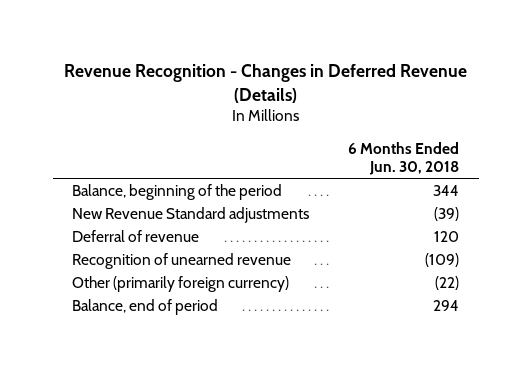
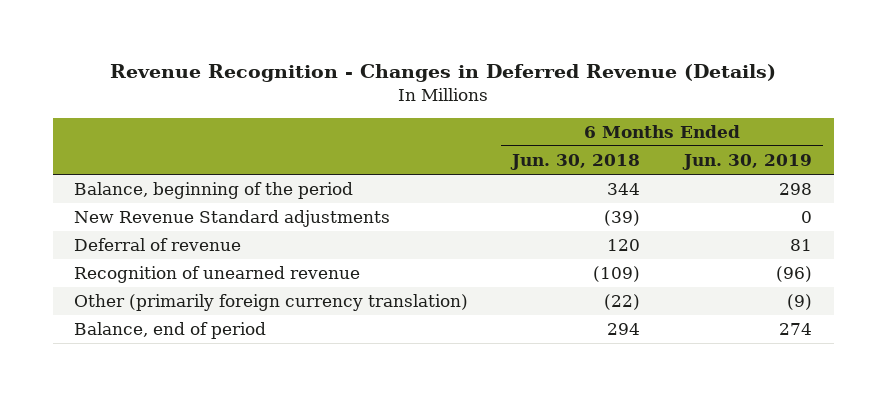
- | 6 Months Ended Jun. 30, 2018
+ | 6 Months Ended Jun. 30, 2018 | 6 Months Ended Jun. 30, 2019
- Other (primarily foreign currency) | (22)
+ Other (primarily foreign currency translation) | (22) | (9)

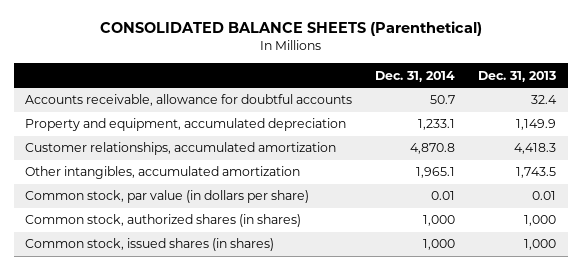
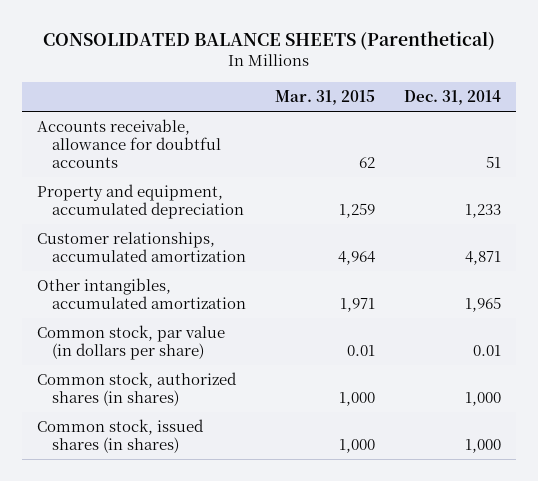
- | Dec. 31, 2014 | Dec. 31, 2013
+ | Mar. 31, 2015 | Dec. 31, 2014
- Accounts receivable, allowance for doubtful accounts | 50.7 | 32.4
- Property and equipment, accumulated depreciation | 1,233.1 | 1,149.9
- Customer relationships, accumulated amortization | 4,870.8 | 4,418.3
- Other intangibles, accumulated amortization | 1,965.1 | 1,743.5
+ Accounts receivable, allowance for doubtful accounts | 62 | 51
+ Property and equipment, accumulated depreciation | 1,259 | 1,233
+ Customer relationships, accumulated amortization | 4,964 | 4,871
+ Other intangibles, accumulated amortization | 1,971 | 1,965

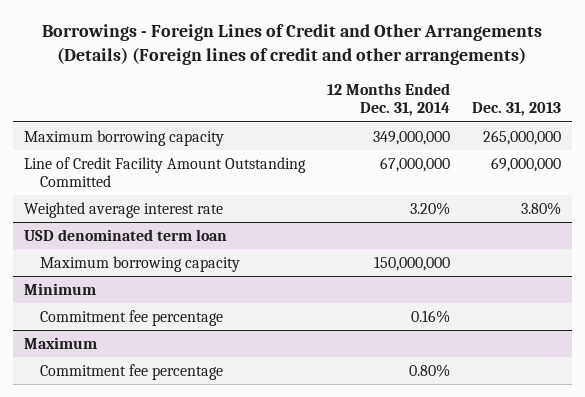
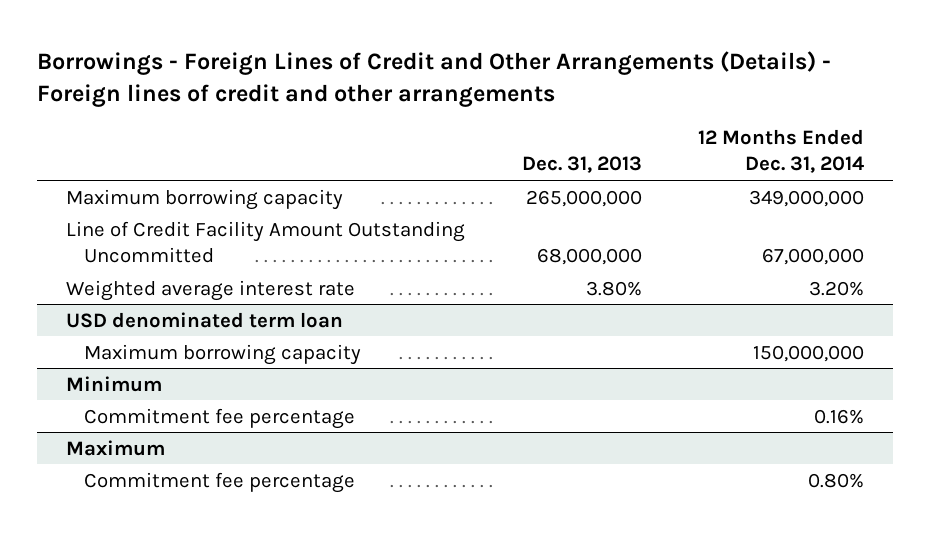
- Borrowings - Foreign Lines of Credit and Other Arrangements (Details) (Foreign lines of credit and other arrangements)
+ Borrowings - Foreign Lines of Credit and Other Arrangements (Details) - Foreign lines of credit and other arrangements
- | 12 Months Ended Dec. 31, 2014 | Dec. 31, 2013
+ | Dec. 31, 2013 | 12 Months Ended Dec. 31, 2014
- Line of Credit Facility Amount Outstanding Committed | 67,000,000 | 69,000,000
+ Line of Credit Facility Amount Outstanding Uncommitted | 68,000,000 | 67,000,000

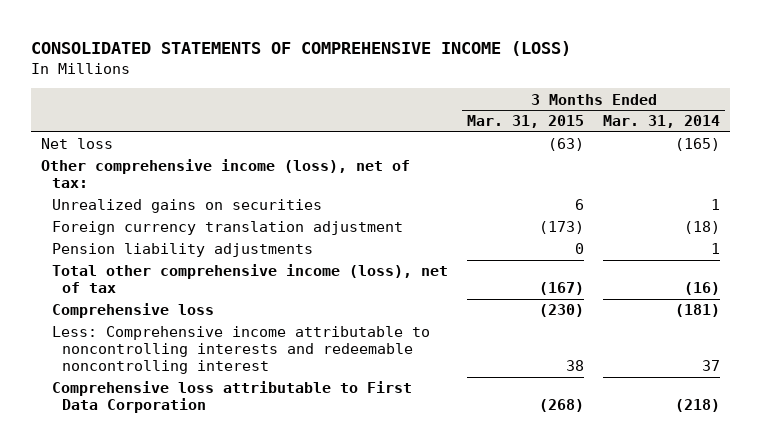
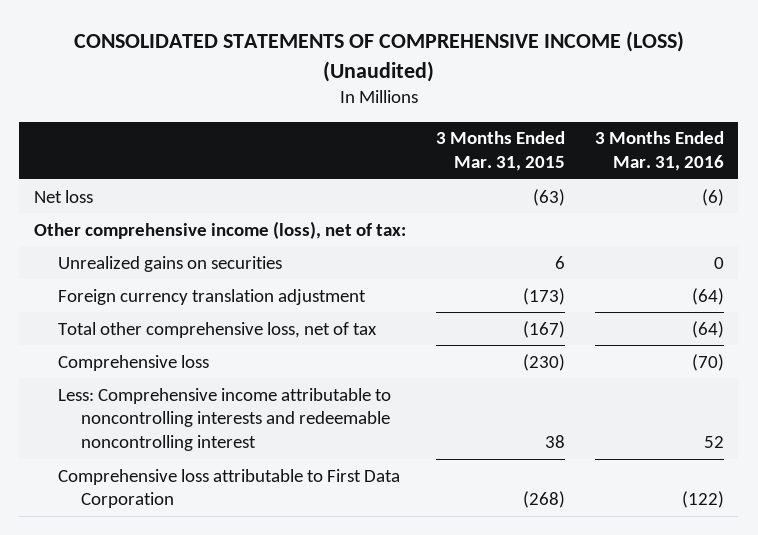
- CONSOLIDATED STATEMENTS OF COMPREHENSIVE INCOME (LOSS)
+ CONSOLIDATED STATEMENTS OF COMPREHENSIVE INCOME (LOSS) (Unaudited)
- | 3 Months Ended Mar. 31, 2015 | 3 Months Ended Mar. 31, 2014
+ | 3 Months Ended Mar. 31, 2015 | 3 Months Ended Mar. 31, 2016
- Pension liability adjustments | 0 | 1
- Total other comprehensive income (loss), net of tax | (167) | (16)
+ Total other comprehensive loss, net of tax | (167) | (64)

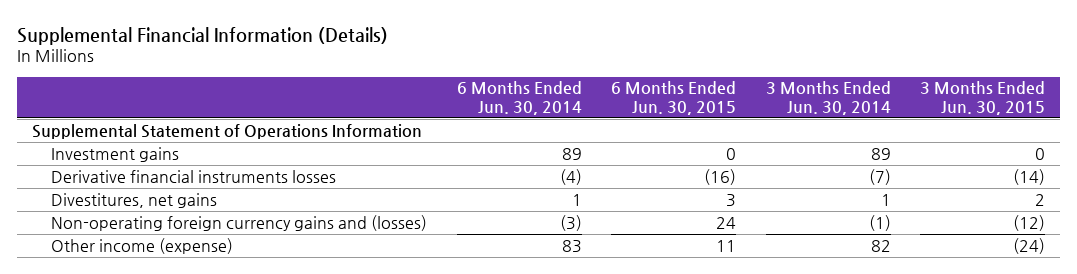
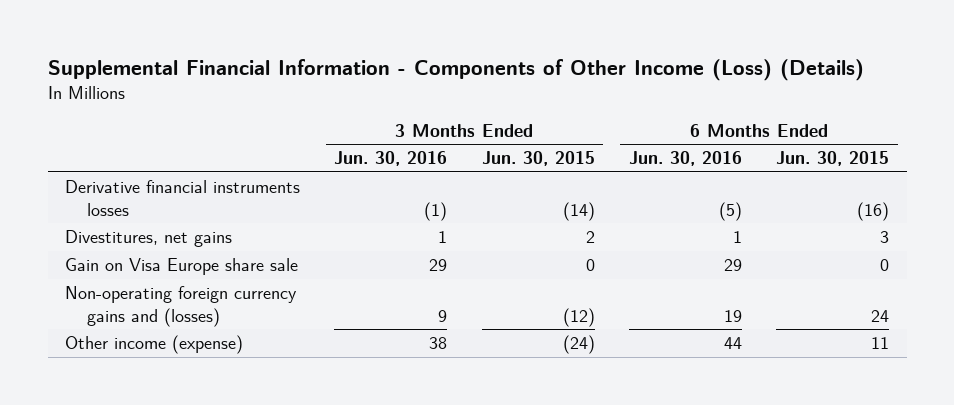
- Supplemental Financial Information (Details)
+ Supplemental Financial Information - Components of Other Income (Loss) (Details)
- | 6 Months Ended Jun. 30, 2014 | 6 Months Ended Jun. 30, 2015 | 3 Months Ended Jun. 30, 2014 | 3 Months Ended Jun. 30, 2015
+ | 3 Months Ended Jun. 30, 2016 | 3 Months Ended Jun. 30, 2015 | 6 Months Ended Jun. 30, 2016 | 6 Months Ended Jun. 30, 2015
- Supplemental Statement of Operations Information
- Investment gains | 89 | 0 | 89 | 0
+ Gain on Visa Europe share sale | 29 | 0 | 29 | 0

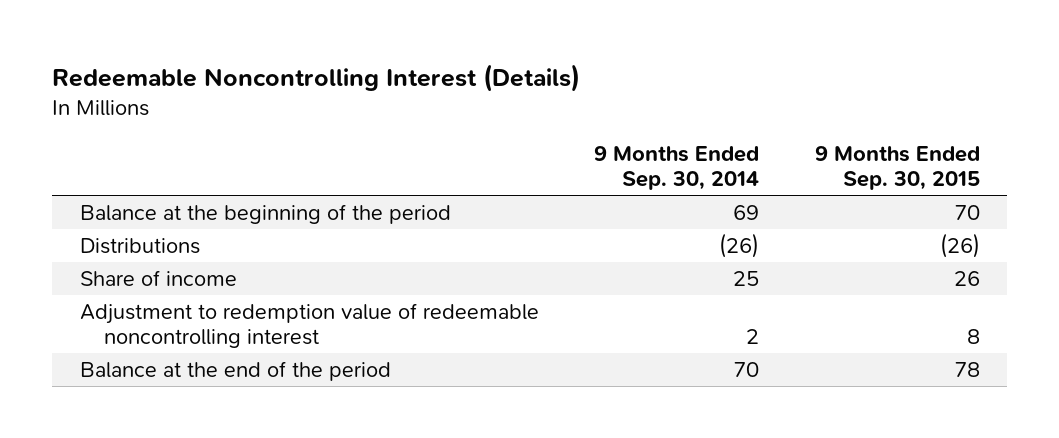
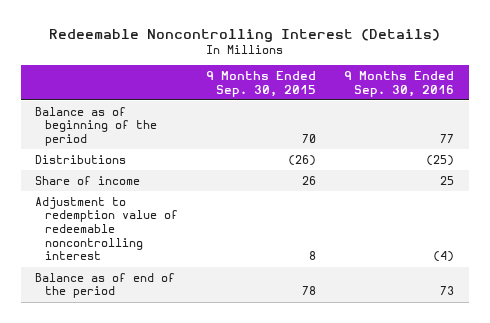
- | 9 Months Ended Sep. 30, 2014 | 9 Months Ended Sep. 30, 2015
+ | 9 Months Ended Sep. 30, 2015 | 9 Months Ended Sep. 30, 2016
- Balance at the beginning of the period | 69 | 70
+ Balance as of beginning of the period | 70 | 77
- Balance at the end of the period | 70 | 78
+ Balance as of end of the period | 78 | 73

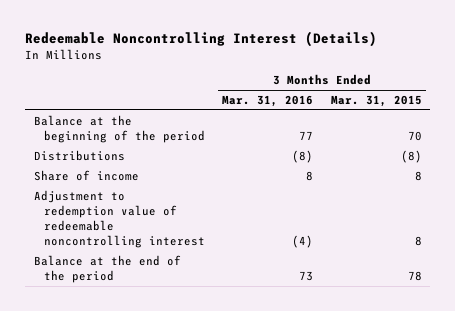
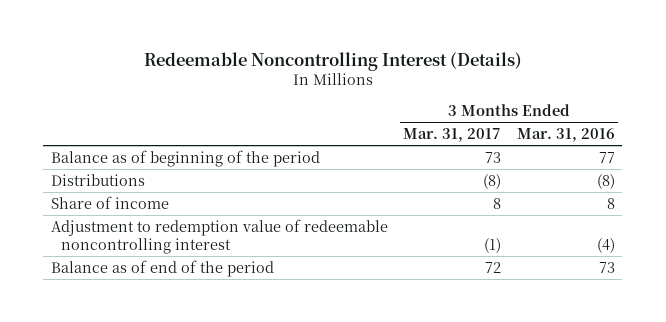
- | 3 Months Ended Mar. 31, 2016 | 3 Months Ended Mar. 31, 2015
+ | 3 Months Ended Mar. 31, 2017 | 3 Months Ended Mar. 31, 2016
- Balance at the beginning of the period | 77 | 70
+ Balance as of beginning of the period | 73 | 77
- Balance at the end of the period | 73 | 78
+ Balance as of end of the period | 72 | 73

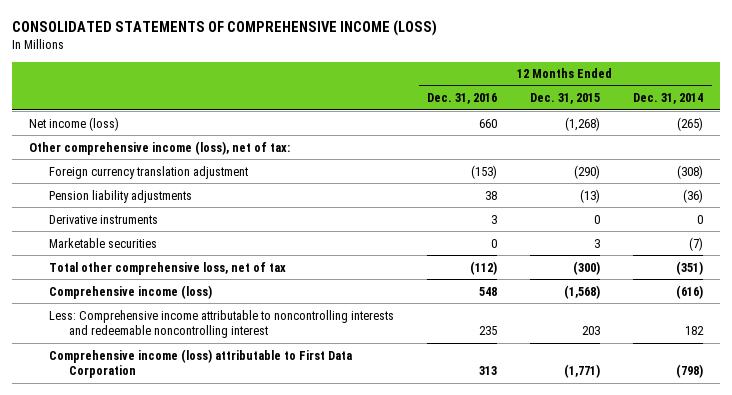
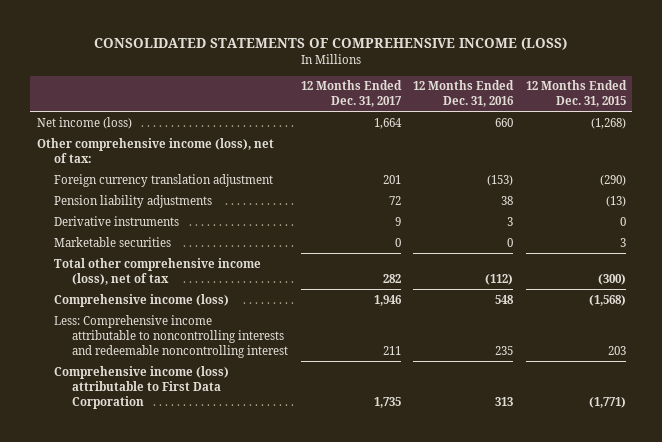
- | 12 Months Ended Dec. 31, 2016 | 12 Months Ended Dec. 31, 2015 | 12 Months Ended Dec. 31, 2014
+ | 12 Months Ended Dec. 31, 2017 | 12 Months Ended Dec. 31, 2016 | 12 Months Ended Dec. 31, 2015
- Total other comprehensive loss, net of tax | (112) | (300) | (351)
+ Total other comprehensive income (loss), net of tax | 282 | (112) | (300)

